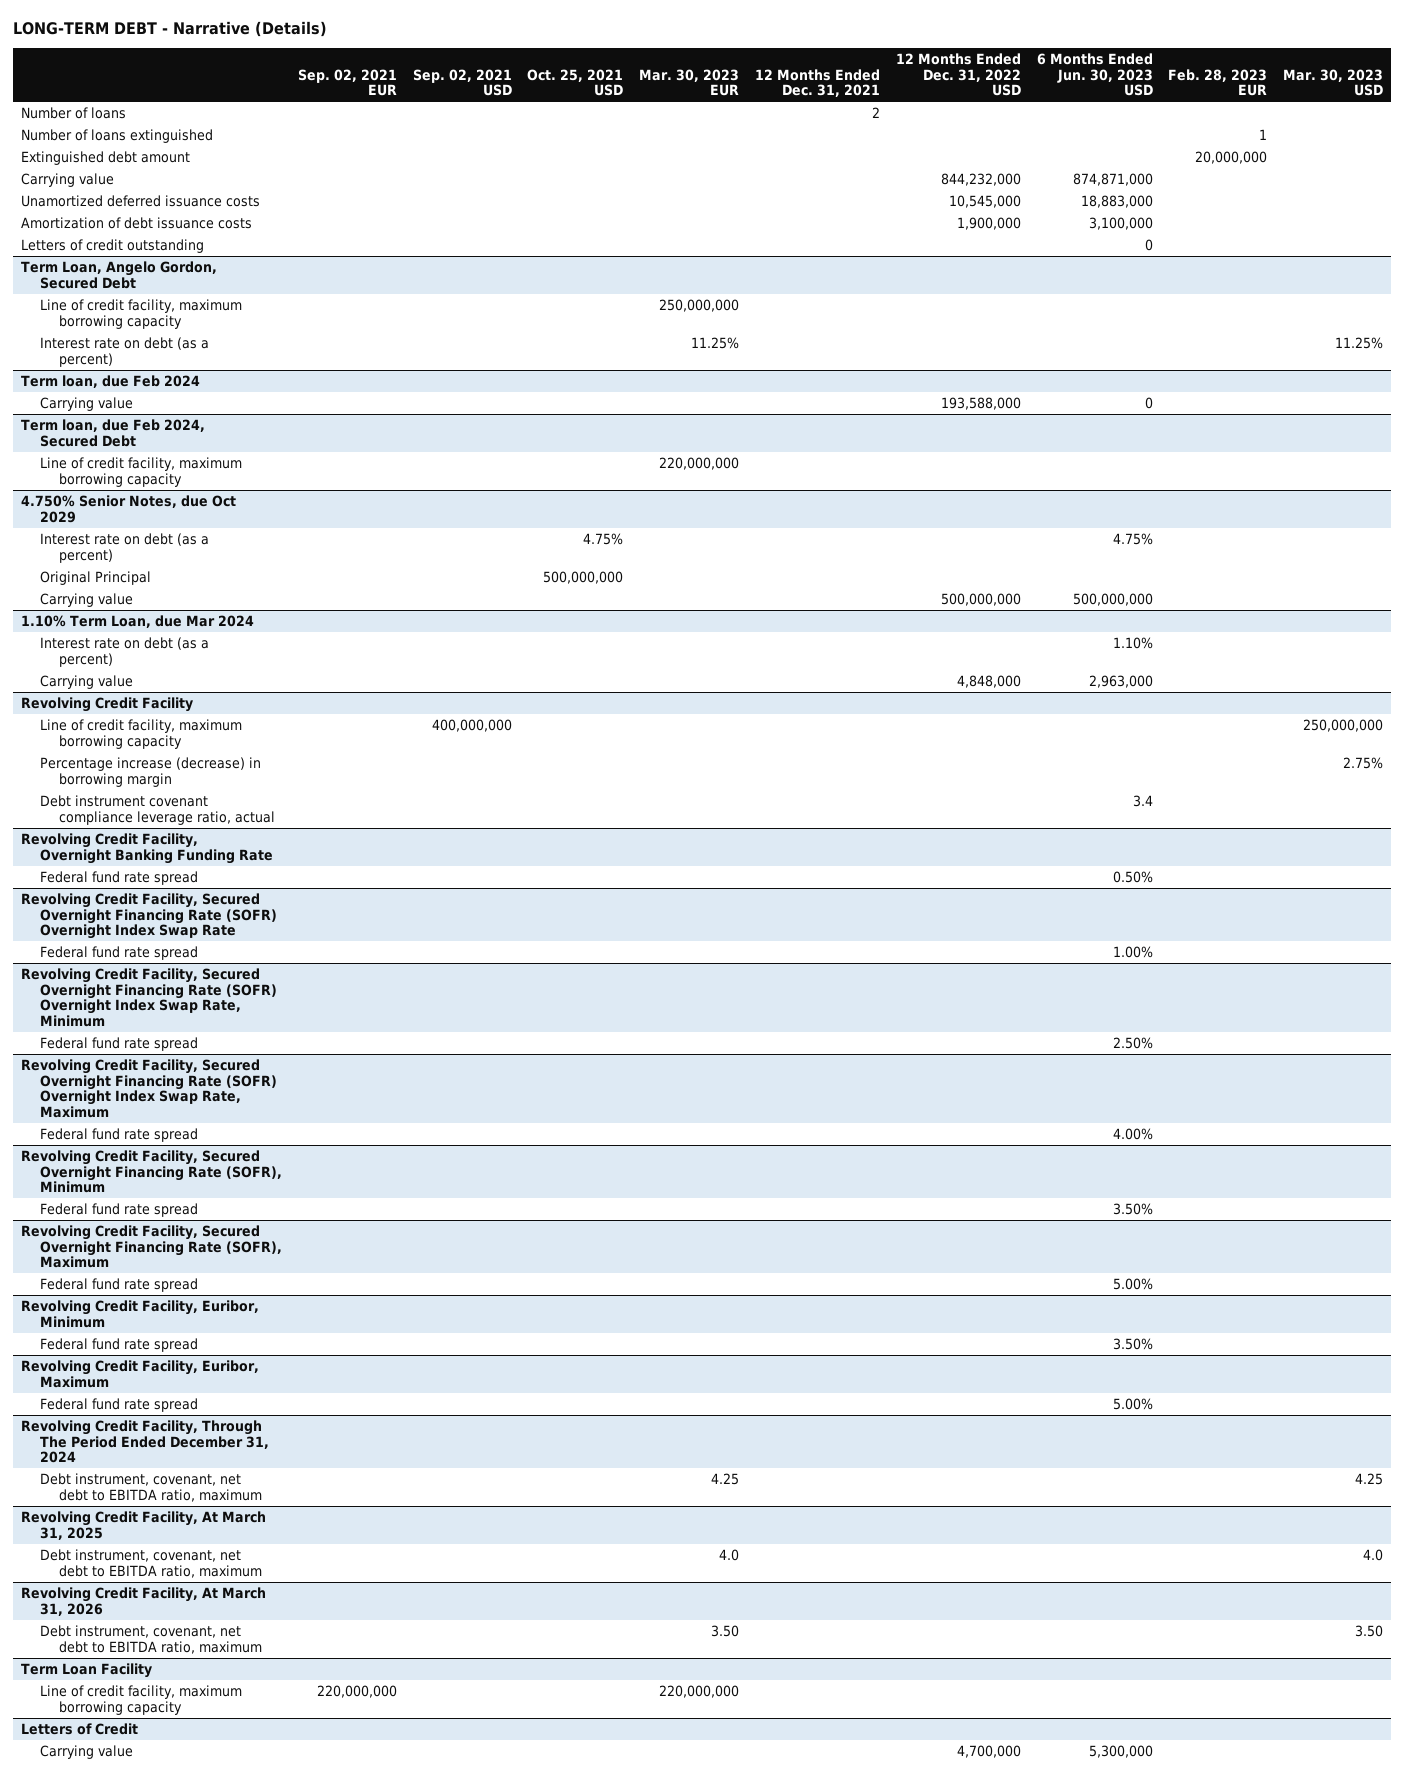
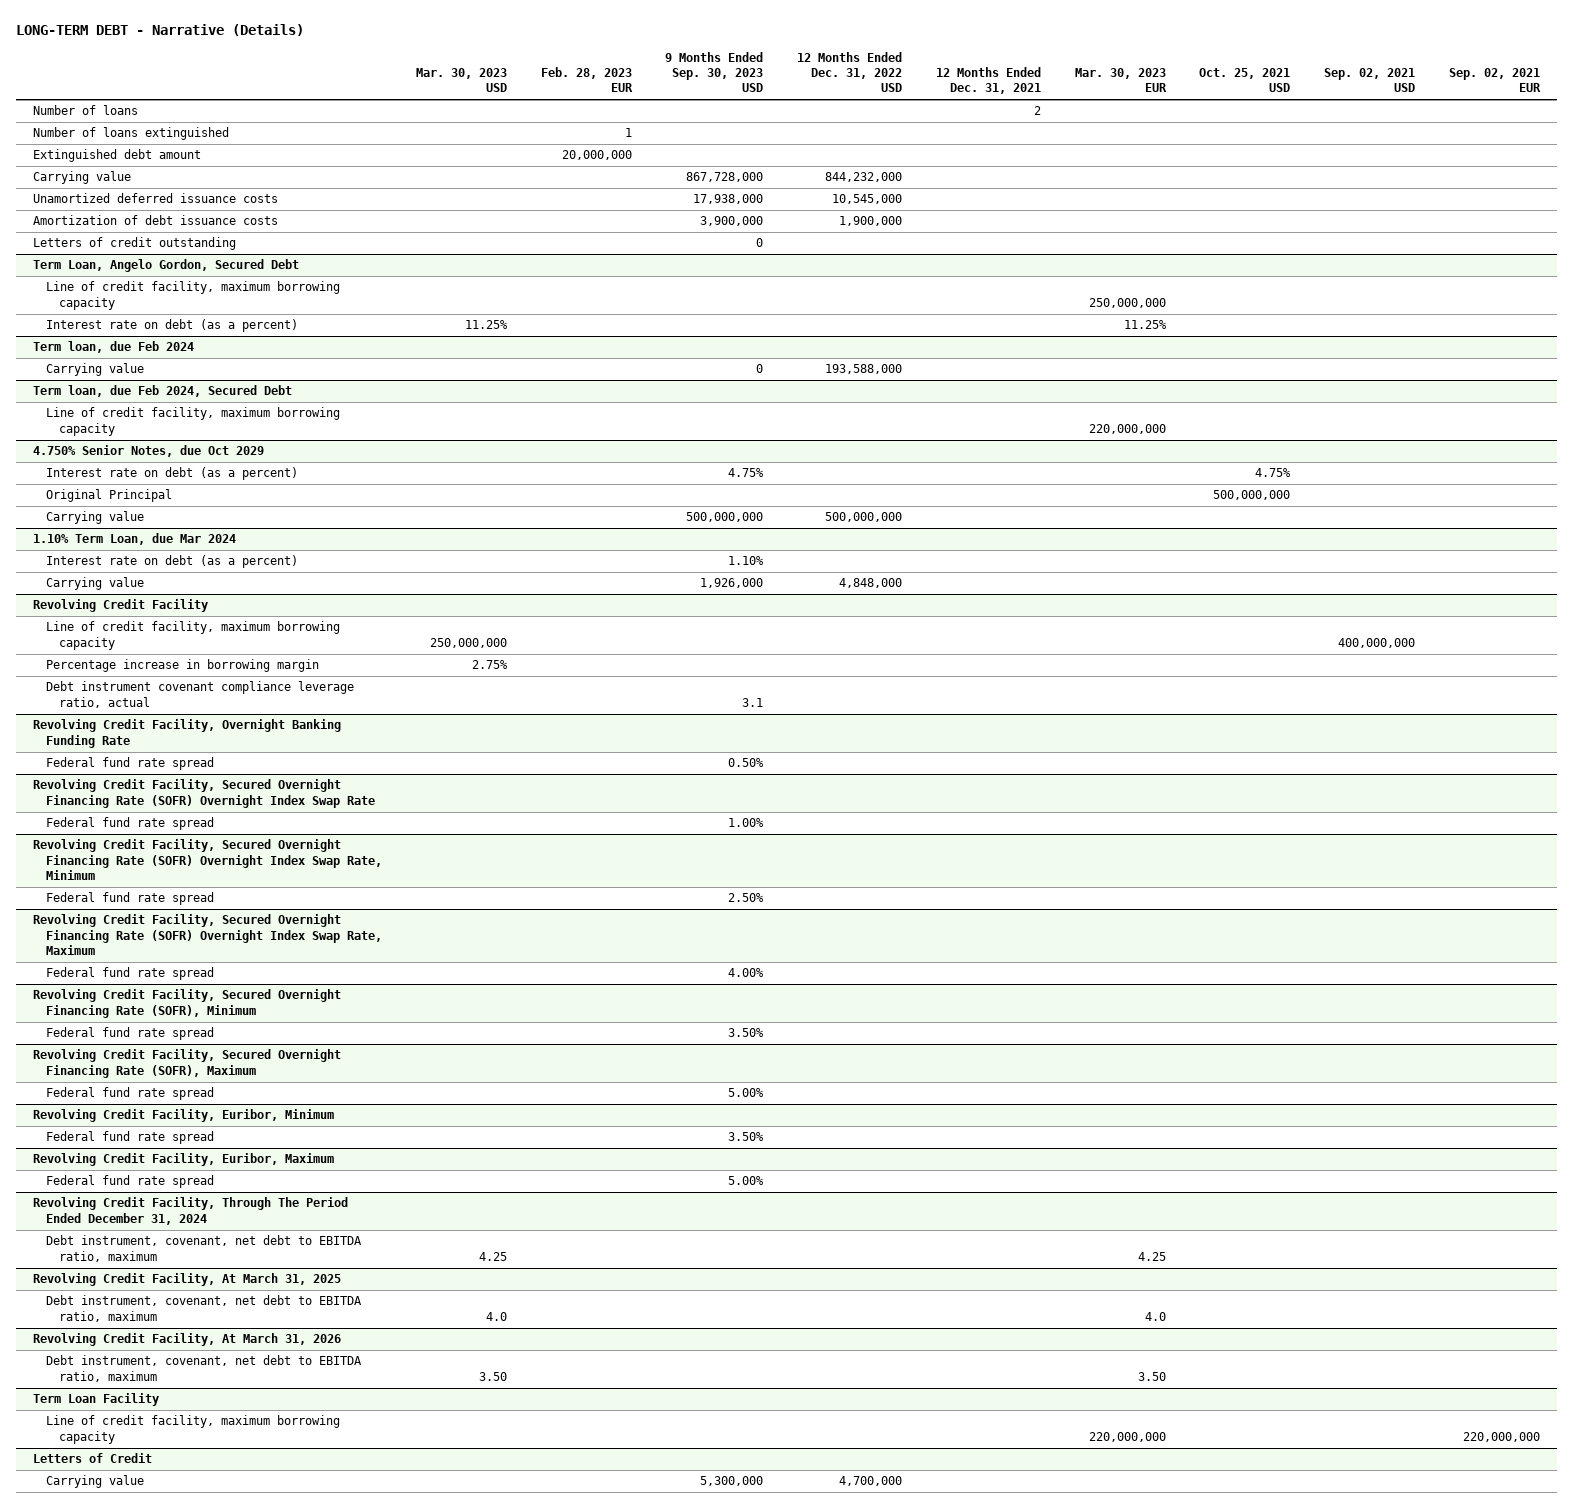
- | Sep. 02, 2021 EUR | Sep. 02, 2021 USD | Oct. 25, 2021 USD | Mar. 30, 2023 EUR | 12 Months Ended Dec. 31, 2021 | 12 Months Ended Dec. 31, 2022 USD | 6 Months Ended Jun. 30, 2023 USD | Feb. 28, 2023 EUR | Mar. 30, 2023 USD
+ | Mar. 30, 2023 USD | Feb. 28, 2023 EUR | 9 Months Ended Sep. 30, 2023 USD | 12 Months Ended Dec. 31, 2022 USD | 12 Months Ended Dec. 31, 2021 | Mar. 30, 2023 EUR | Oct. 25, 2021 USD | Sep. 02, 2021 USD | Sep. 02, 2021 EUR
@ Revolving Credit Facility
- Percentage increase (decrease) in borrowing margin | | | | | | | | | 2.75%
+ Percentage increase in borrowing margin | 2.75% | | | | | | | |

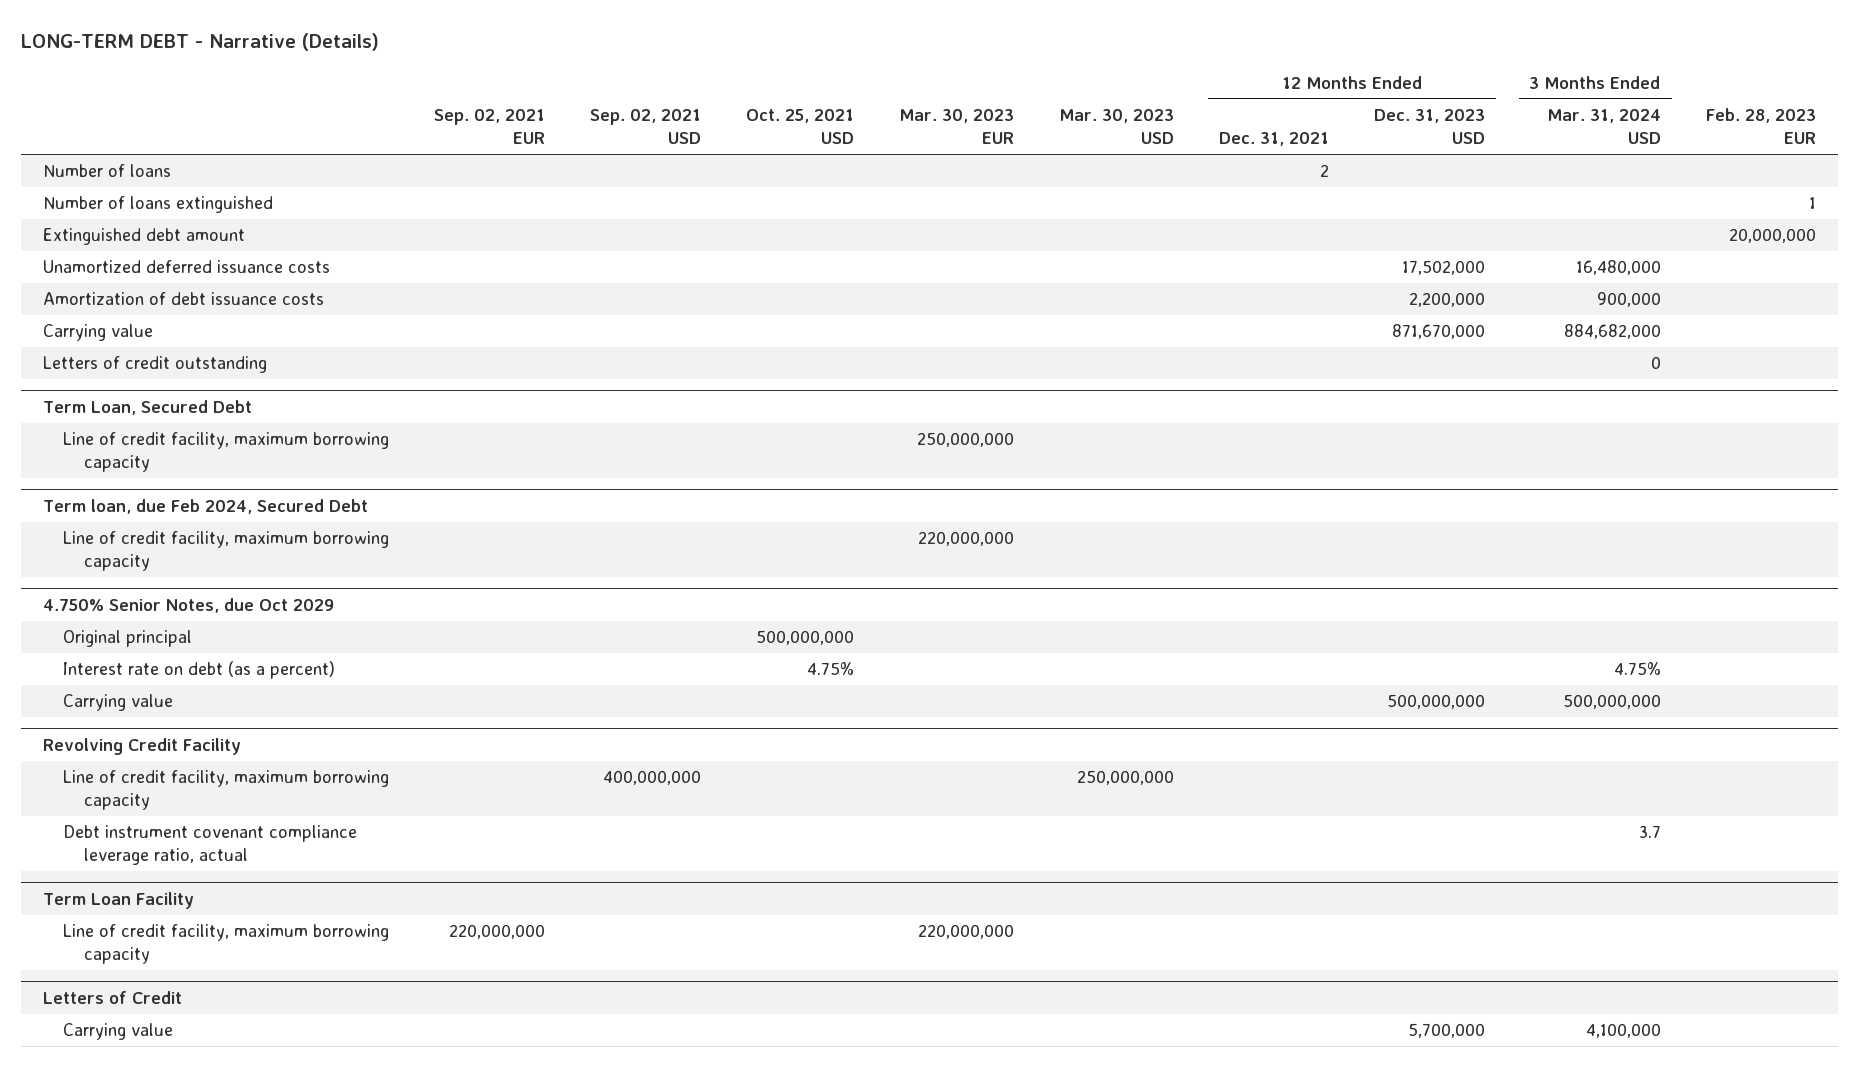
- | Mar. 30, 2023 USD | Feb. 28, 2023 EUR | 9 Months Ended Sep. 30, 2023 USD | 12 Months Ended Dec. 31, 2022 USD | 12 Months Ended Dec. 31, 2021 | Mar. 30, 2023 EUR | Oct. 25, 2021 USD | Sep. 02, 2021 USD | Sep. 02, 2021 EUR
+ | Sep. 02, 2021 EUR | Sep. 02, 2021 USD | Oct. 25, 2021 USD | Mar. 30, 2023 EUR | Mar. 30, 2023 USD | 12 Months Ended Dec. 31, 2021 | 12 Months Ended Dec. 31, 2023 USD | 3 Months Ended Mar. 31, 2024 USD | Feb. 28, 2023 EUR
moved down: Carrying value | | | | | | | 871,670,000 | 884,682,000 |
- Term Loan, Angelo Gordon, Secured Debt
+ Term Loan, Secured Debt
- Interest rate on debt (as a percent) | 11.25% | | | | | 11.25% | | |
- Term loan, due Feb 2024
- Carrying value | | | 0 | 193,588,000 | | | | |
@ 4.750% Senior Notes, due Oct 2029
+ Original principal | | | 500,000,000 | | | | | |
- Original Principal | | | | | | | 500,000,000 | |
- 1.10% Term Loan, due Mar 2024
- Interest rate on debt (as a percent) | | | 1.10% | | | | | |
- Carrying value | | | 1,926,000 | 4,848,000 | | | | |
@ Revolving Credit Facility
- Percentage increase in borrowing margin | 2.75% | | | | | | | |
- Revolving Credit Facility, Overnight Banking Funding Rate
- Federal fund rate spread | | | 0.50% | | | | | |
- Revolving Credit Facility, Secured Overnight Financing Rate (SOFR) Overnight Index Swap Rate
- Federal fund rate spread | | | 1.00% | | | | | |
- Revolving Credit Facility, Secured Overnight Financing Rate (SOFR) Overnight Index Swap Rate, Minimum
- Federal fund rate spread | | | 2.50% | | | | | |
- Revolving Credit Facility, Secured Overnight Financing Rate (SOFR) Overnight Index Swap Rate, Maximum
- Federal fund rate spread | | | 4.00% | | | | | |
- Revolving Credit Facility, Secured Overnight Financing Rate (SOFR), Minimum
- Federal fund rate spread | | | 3.50% | | | | | |
- Revolving Credit Facility, Secured Overnight Financing Rate (SOFR), Maximum
- Federal fund rate spread | | | 5.00% | | | | | |
- Revolving Credit Facility, Euribor, Minimum
- Federal fund rate spread | | | 3.50% | | | | | |
- Revolving Credit Facility, Euribor, Maximum
- Federal fund rate spread | | | 5.00% | | | | | |
- Revolving Credit Facility, Through The Period Ended December 31, 2024
- Debt instrument, covenant, net debt to EBITDA ratio, maximum | 4.25 | | | | | 4.25 | | |
- Revolving Credit Facility, At March 31, 2025
- Debt instrument, covenant, net debt to EBITDA ratio, maximum | 4.0 | | | | | 4.0 | | |
- Revolving Credit Facility, At March 31, 2026
- Debt instrument, covenant, net debt to EBITDA ratio, maximum | 3.50 | | | | | 3.50 | | |

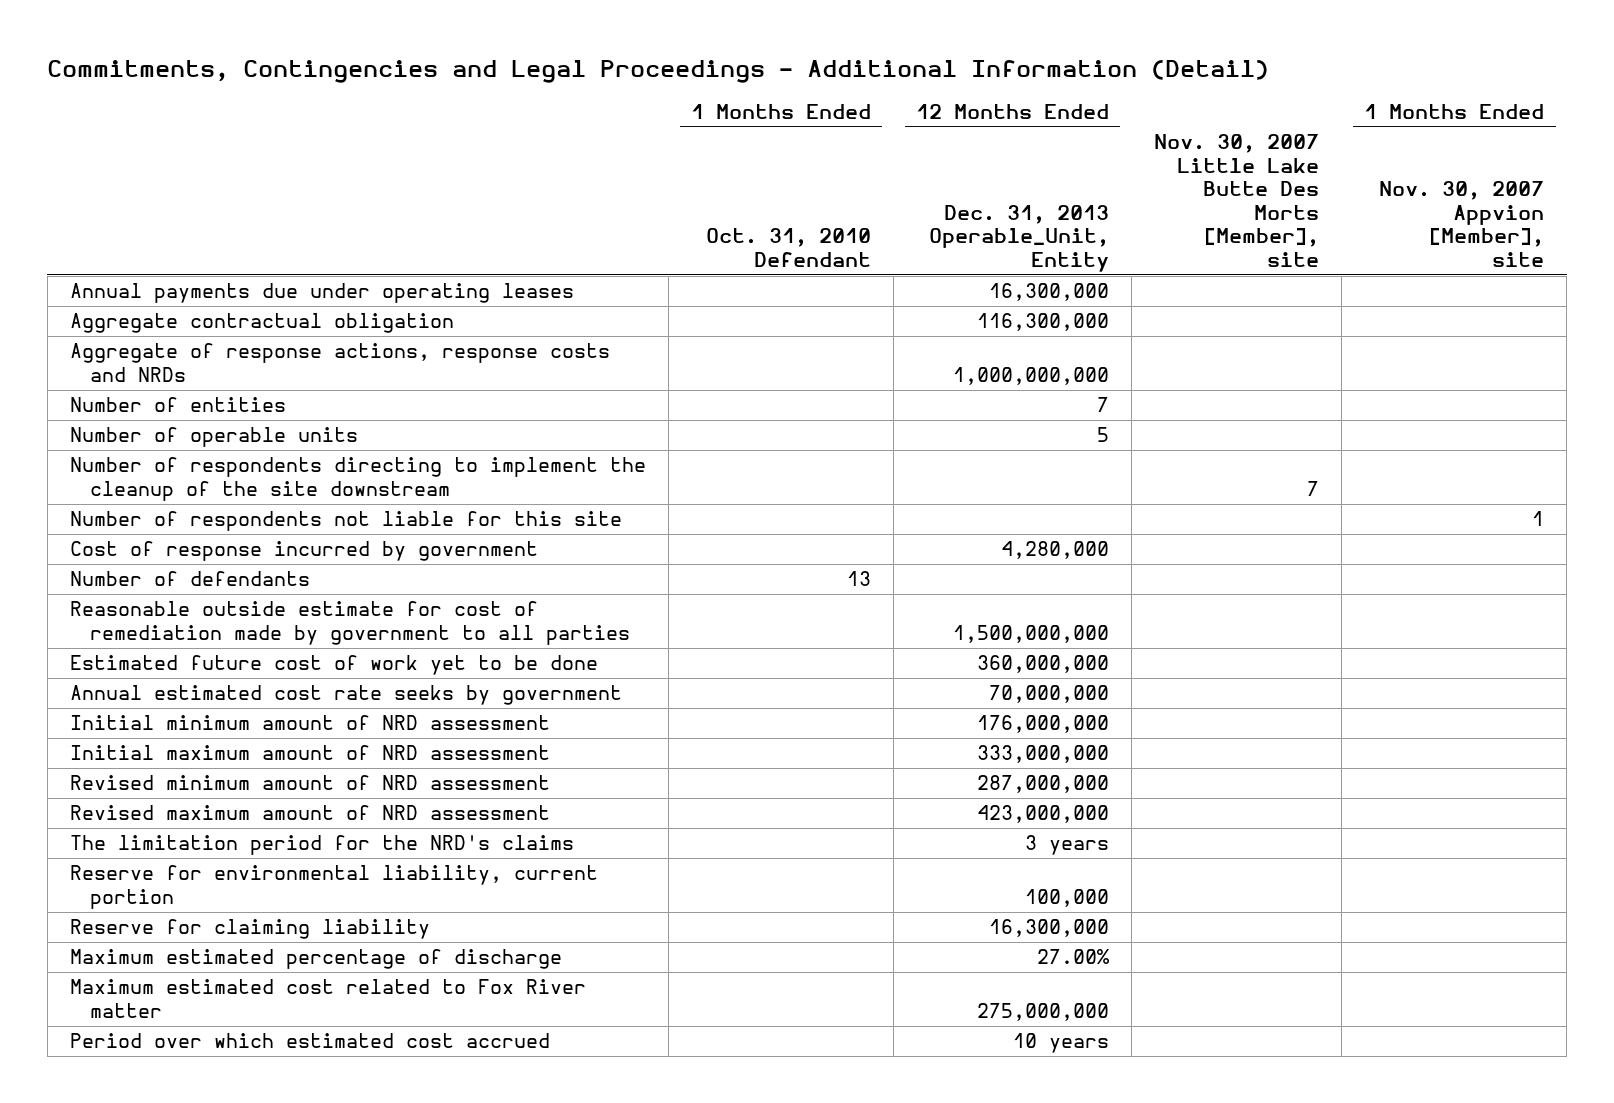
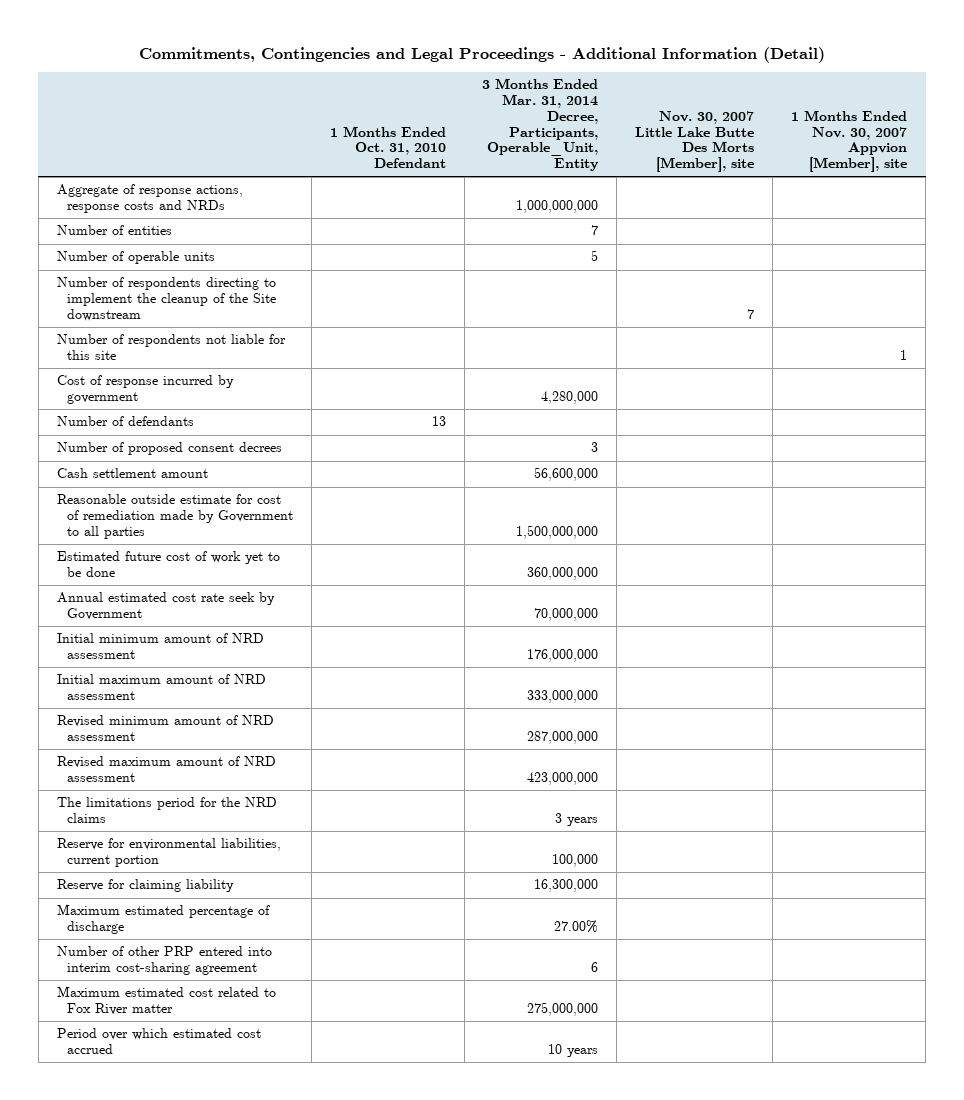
- | 1 Months Ended Oct. 31, 2010 Defendant | 12 Months Ended Dec. 31, 2013 Operable_Unit, Entity | Nov. 30, 2007 Little Lake Butte Des Morts [Member], site | 1 Months Ended Nov. 30, 2007 Appvion [Member], site
+ | 1 Months Ended Oct. 31, 2010 Defendant | 3 Months Ended Mar. 31, 2014 Decree, Participants, Operable_Unit, Entity | Nov. 30, 2007 Little Lake Butte Des Morts [Member], site | 1 Months Ended Nov. 30, 2007 Appvion [Member], site
- Annual payments due under operating leases | | 16,300,000 | |
- Aggregate contractual obligation | | 116,300,000 | |
- Number of respondents directing to implement the cleanup of the site downstream | | | 7 |
+ Number of respondents directing to implement the cleanup of the Site downstream | | | 7 |
- Reasonable outside estimate for cost of remediation made by government to all parties | | 1,500,000,000 | |
+ Number of proposed consent decrees | | 3 | |
+ Cash settlement amount | | 56,600,000 | |
+ Reasonable outside estimate for cost of remediation made by Government to all parties | | 1,500,000,000 | |
- Annual estimated cost rate seeks by government | | 70,000,000 | |
+ Annual estimated cost rate seek by Government | | 70,000,000 | |
- The limitation period for the NRD's claims | | 3 years | |
- Reserve for environmental liability, current portion | | 100,000 | |
+ The limitations period for the NRD claims | | 3 years | |
+ Reserve for environmental liabilities, current portion | | 100,000 | |
+ Number of other PRP entered into interim cost-sharing agreement | | 6 | |

